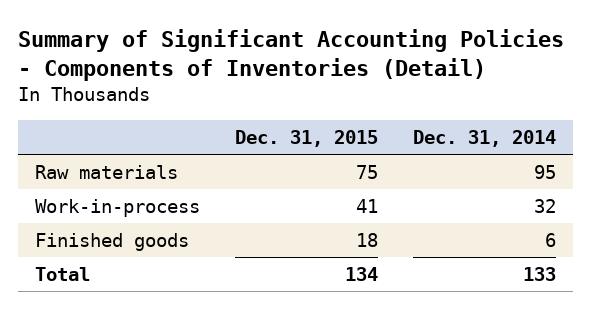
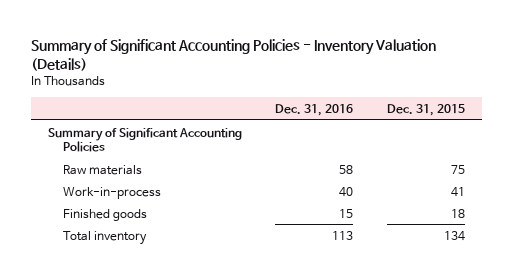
- Summary of Significant Accounting Policies - Components of Inventories (Detail)
+ Summary of Significant Accounting Policies - Inventory Valuation (Details)
- | Dec. 31, 2015 | Dec. 31, 2014
+ | Dec. 31, 2016 | Dec. 31, 2015
+ Summary of Significant Accounting Policies
- Total | 134 | 133
+ Total inventory | 113 | 134

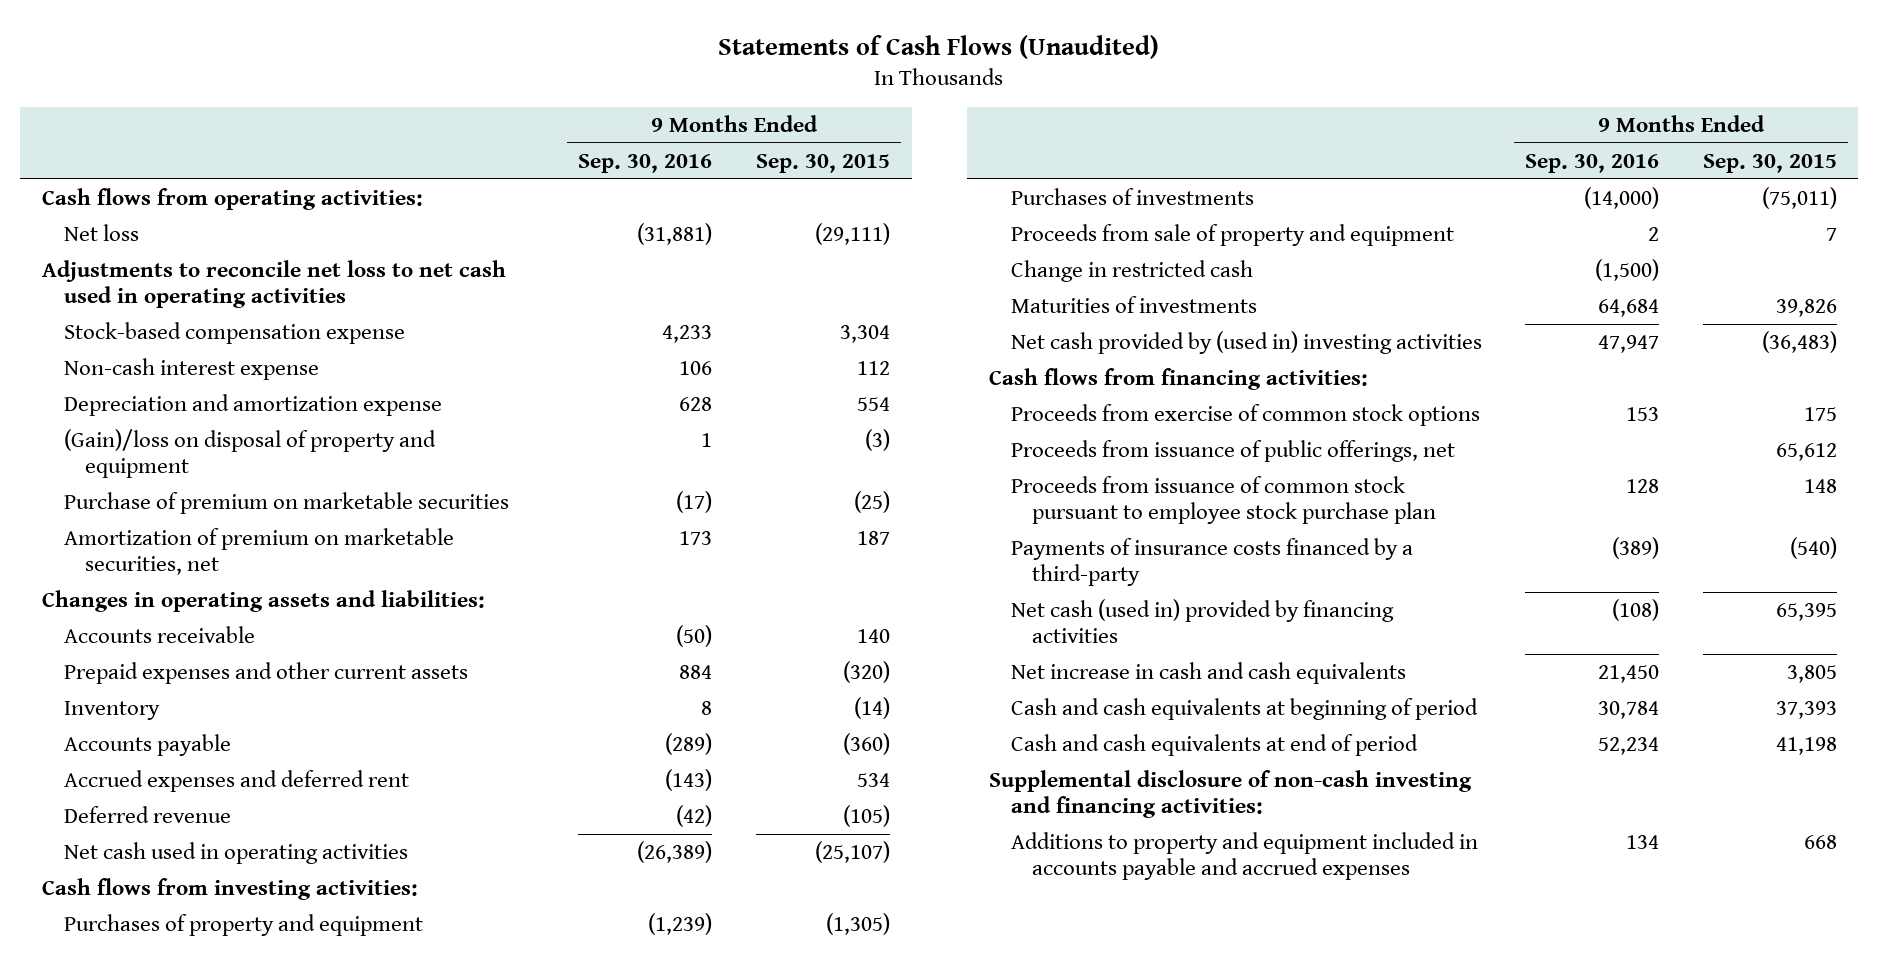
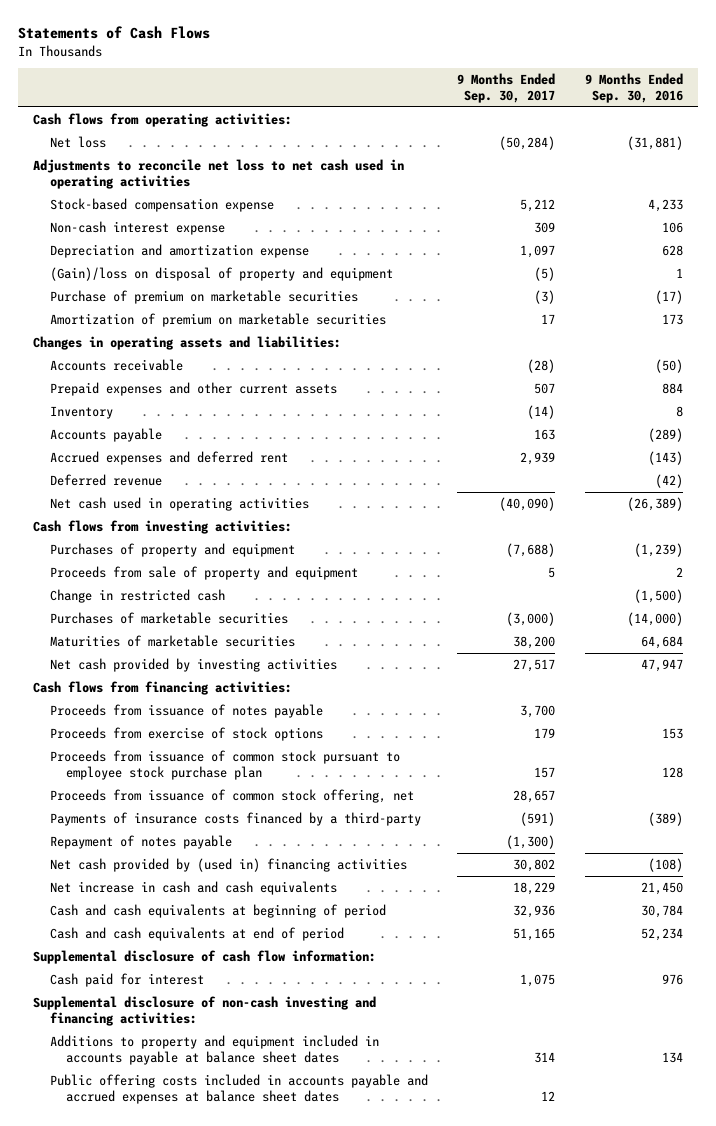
- Statements of Cash Flows (Unaudited)
+ Statements of Cash Flows
- | 9 Months Ended Sep. 30, 2016 | 9 Months Ended Sep. 30, 2015
+ | 9 Months Ended Sep. 30, 2017 | 9 Months Ended Sep. 30, 2016
- Amortization of premium on marketable securities, net | 173 | 187
+ Amortization of premium on marketable securities | 17 | 173
- Purchases of investments | (14,000) | (75,011)
- Maturities of investments | 64,684 | 39,826
- Net cash provided by (used in) investing activities | 47,947 | (36,483)
+ Purchases of marketable securities | (3,000) | (14,000)
+ Maturities of marketable securities | 38,200 | 64,684
+ Net cash provided by investing activities | 27,517 | 47,947
- Proceeds from exercise of common stock options | 153 | 175
- Proceeds from issuance of public offerings, net | | 65,612
+ Proceeds from issuance of notes payable | 3,700 |
+ Proceeds from exercise of stock options | 179 | 153
+ Proceeds from issuance of common stock offering, net | 28,657 |
- Net cash (used in) provided by financing activities | (108) | 65,395
+ Repayment of notes payable | (1,300) |
+ Net cash provided by (used in) financing activities | 30,802 | (108)
+ Supplemental disclosure of cash flow information:
+ Cash paid for interest | 1,075 | 976
- Additions to property and equipment included in accounts payable and accrued expenses | 134 | 668
+ Additions to property and equipment included in accounts payable at balance sheet dates | 314 | 134
+ Public offering costs included in accounts payable and accrued expenses at balance sheet dates | 12 |

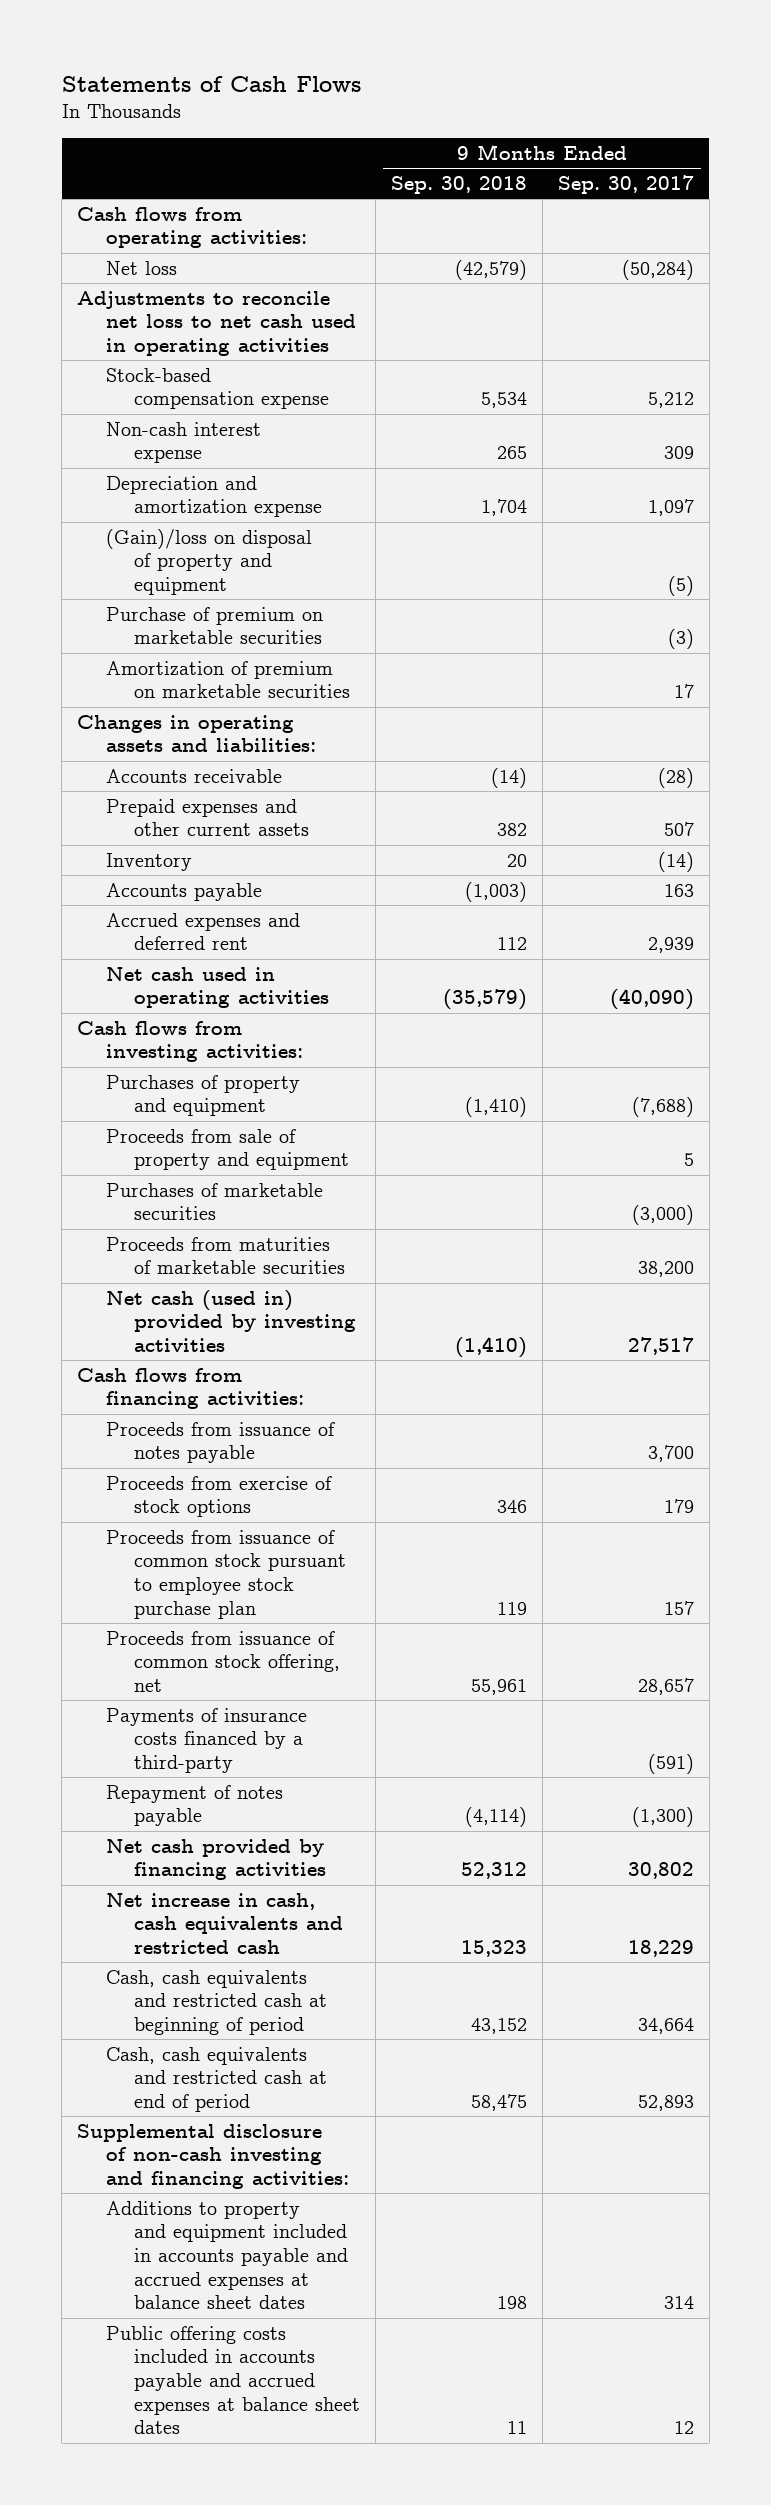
- | 9 Months Ended Sep. 30, 2017 | 9 Months Ended Sep. 30, 2016
+ | 9 Months Ended Sep. 30, 2018 | 9 Months Ended Sep. 30, 2017
- Deferred revenue | | (42)
- Change in restricted cash | | (1,500)
- Maturities of marketable securities | 38,200 | 64,684
- Net cash provided by investing activities | 27,517 | 47,947
+ Proceeds from maturities of marketable securities | | 38,200
+ Net cash (used in) provided by investing activities | (1,410) | 27,517
- Net cash provided by (used in) financing activities | 30,802 | (108)
- Net increase in cash and cash equivalents | 18,229 | 21,450
- Cash and cash equivalents at beginning of period | 32,936 | 30,784
- Cash and cash equivalents at end of period | 51,165 | 52,234
- Supplemental disclosure of cash flow information:
- Cash paid for interest | 1,075 | 976
+ Net cash provided by financing activities | 52,312 | 30,802
+ Net increase in cash, cash equivalents and restricted cash | 15,323 | 18,229
+ Cash, cash equivalents and restricted cash at beginning of period | 43,152 | 34,664
+ Cash, cash equivalents and restricted cash at end of period | 58,475 | 52,893
- Additions to property and equipment included in accounts payable at balance sheet dates | 314 | 134
+ Additions to property and equipment included in accounts payable and accrued expenses at balance sheet dates | 198 | 314

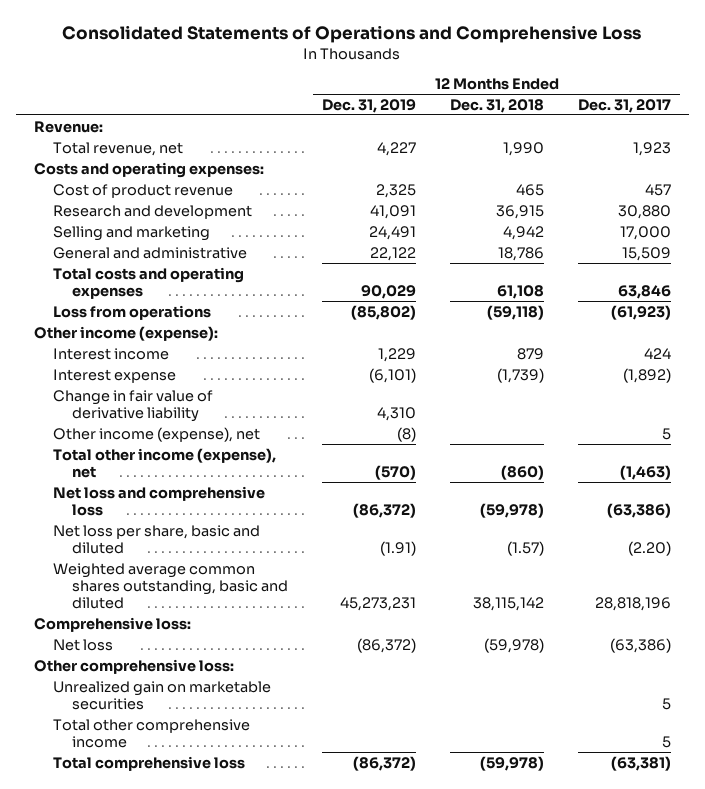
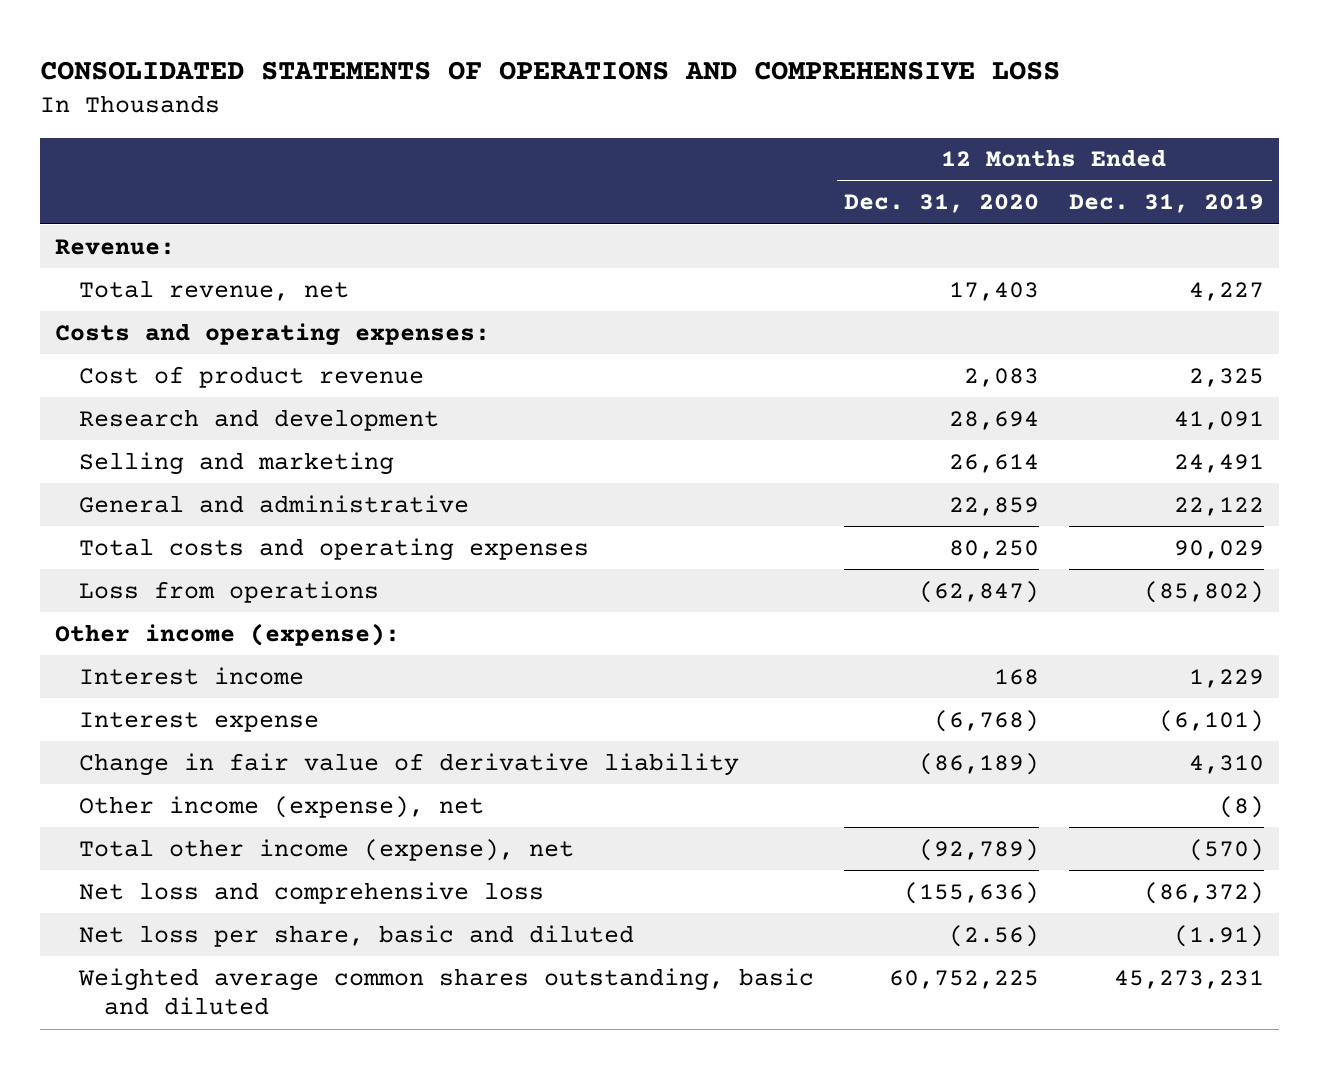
- Consolidated Statements of Operations and Comprehensive Loss
+ CONSOLIDATED STATEMENTS OF OPERATIONS AND COMPREHENSIVE LOSS
- | 12 Months Ended Dec. 31, 2019 | 12 Months Ended Dec. 31, 2018 | 12 Months Ended Dec. 31, 2017
+ | 12 Months Ended Dec. 31, 2020 | 12 Months Ended Dec. 31, 2019
- Comprehensive loss:
- Net loss | (86,372) | (59,978) | (63,386)
- Other comprehensive loss:
- Unrealized gain on marketable securities | | | 5
- Total other comprehensive income | | | 5
- Total comprehensive loss | (86,372) | (59,978) | (63,381)

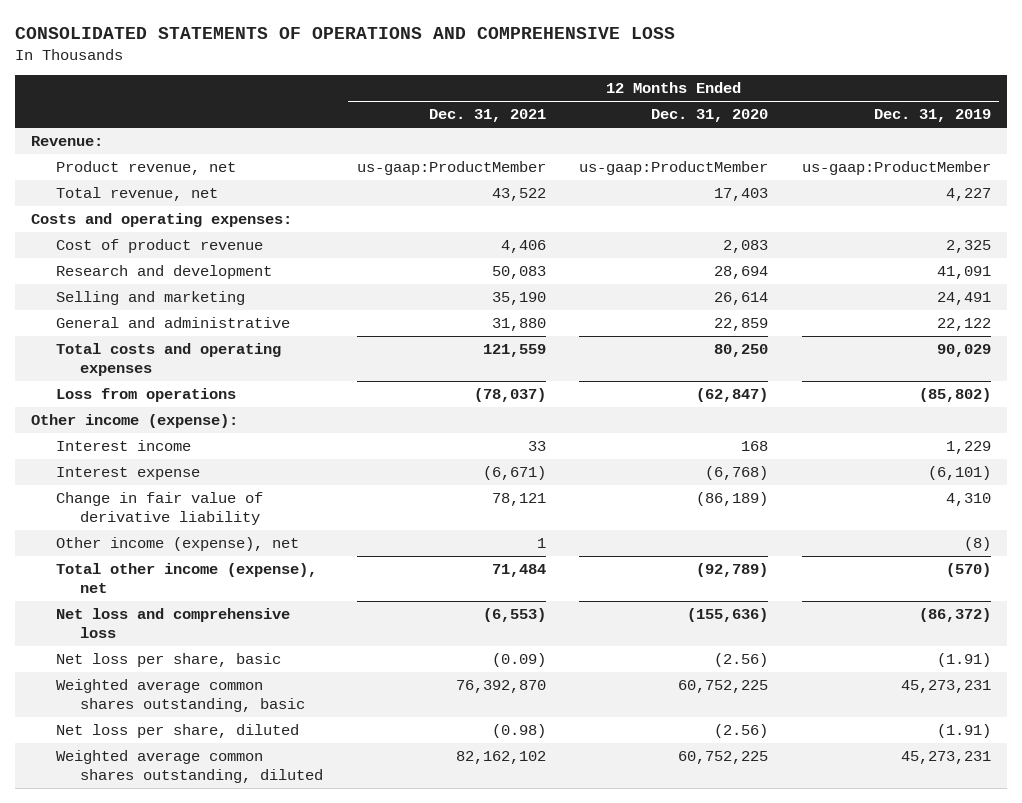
- | 12 Months Ended Dec. 31, 2020 | 12 Months Ended Dec. 31, 2019
+ | 12 Months Ended Dec. 31, 2021 | 12 Months Ended Dec. 31, 2020 | 12 Months Ended Dec. 31, 2019
+ Product revenue, net | us-gaap:ProductMember | us-gaap:ProductMember | us-gaap:ProductMember
- Net loss per share, basic and diluted | (2.56) | (1.91)
- Weighted average common shares outstanding, basic and diluted | 60,752,225 | 45,273,231
+ Net loss per share, basic | (0.09) | (2.56) | (1.91)
+ Weighted average common shares outstanding, basic | 76,392,870 | 60,752,225 | 45,273,231
+ Net loss per share, diluted | (0.98) | (2.56) | (1.91)
+ Weighted average common shares outstanding, diluted | 82,162,102 | 60,752,225 | 45,273,231

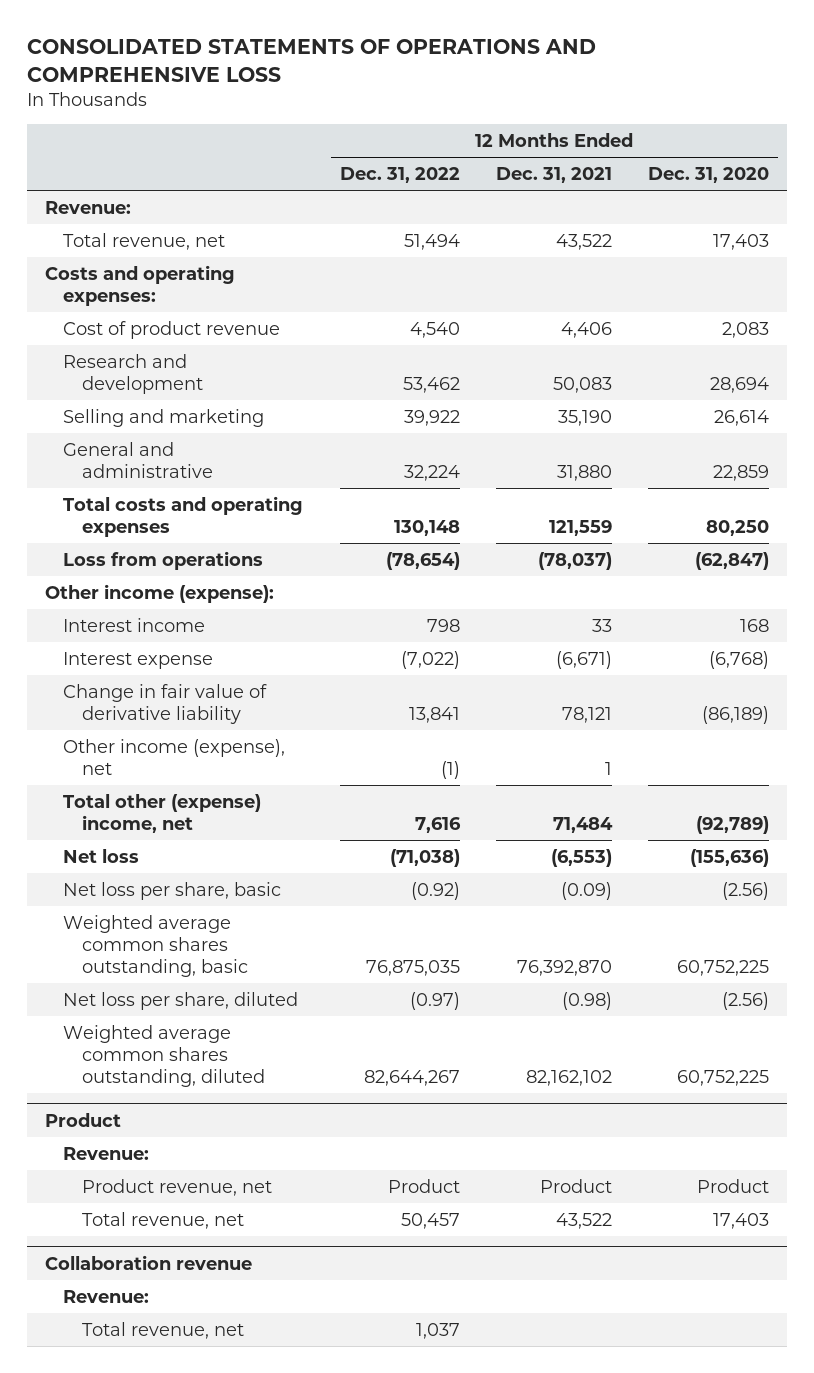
- | 12 Months Ended Dec. 31, 2021 | 12 Months Ended Dec. 31, 2020 | 12 Months Ended Dec. 31, 2019
+ | 12 Months Ended Dec. 31, 2022 | 12 Months Ended Dec. 31, 2021 | 12 Months Ended Dec. 31, 2020
- Product revenue, net | us-gaap:ProductMember | us-gaap:ProductMember | us-gaap:ProductMember
- Total other income (expense), net | 71,484 | (92,789) | (570)
- Net loss and comprehensive loss | (6,553) | (155,636) | (86,372)
+ Total other (expense) income, net | 7,616 | 71,484 | (92,789)
+ Net loss | (71,038) | (6,553) | (155,636)
+ Product
+ Revenue:
+ Product revenue, net | Product | Product | Product
+ Total revenue, net | 50,457 | 43,522 | 17,403
+ Collaboration revenue
+ Revenue:
+ Total revenue, net | 1,037 | |

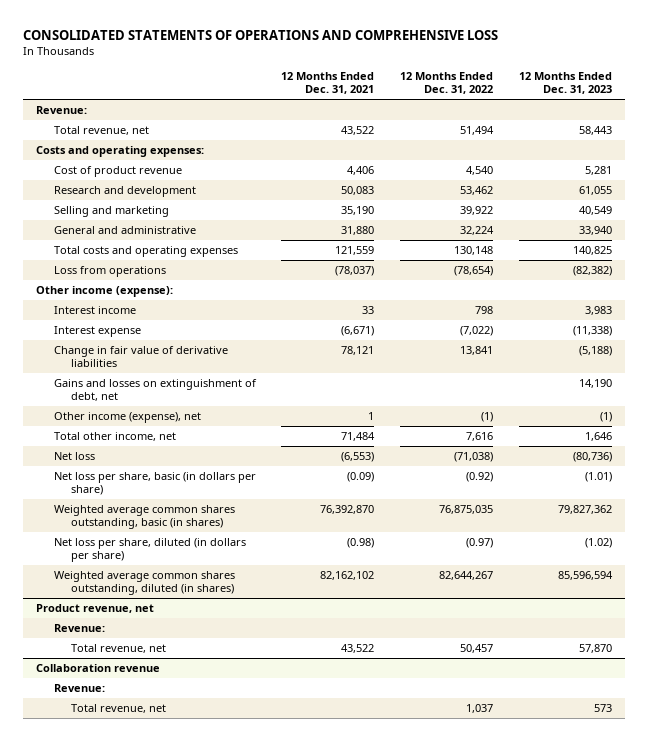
- | 12 Months Ended Dec. 31, 2022 | 12 Months Ended Dec. 31, 2021 | 12 Months Ended Dec. 31, 2020
+ | 12 Months Ended Dec. 31, 2021 | 12 Months Ended Dec. 31, 2022 | 12 Months Ended Dec. 31, 2023
- Change in fair value of derivative liability | 13,841 | 78,121 | (86,189)
+ Change in fair value of derivative liabilities | 78,121 | 13,841 | (5,188)
+ Gains and losses on extinguishment of debt, net | | | 14,190
- Total other (expense) income, net | 7,616 | 71,484 | (92,789)
+ Total other income, net | 71,484 | 7,616 | 1,646
- Net loss per share, basic | (0.92) | (0.09) | (2.56)
- Weighted average common shares outstanding, basic | 76,875,035 | 76,392,870 | 60,752,225
- Net loss per share, diluted | (0.97) | (0.98) | (2.56)
- Weighted average common shares outstanding, diluted | 82,644,267 | 82,162,102 | 60,752,225
- Product
+ Net loss per share, basic (in dollars per share) | (0.09) | (0.92) | (1.01)
+ Weighted average common shares outstanding, basic (in shares) | 76,392,870 | 76,875,035 | 79,827,362
+ Net loss per share, diluted (in dollars per share) | (0.98) | (0.97) | (1.02)
+ Weighted average common shares outstanding, diluted (in shares) | 82,162,102 | 82,644,267 | 85,596,594
+ Product revenue, net
- Product revenue, net | Product | Product | Product

